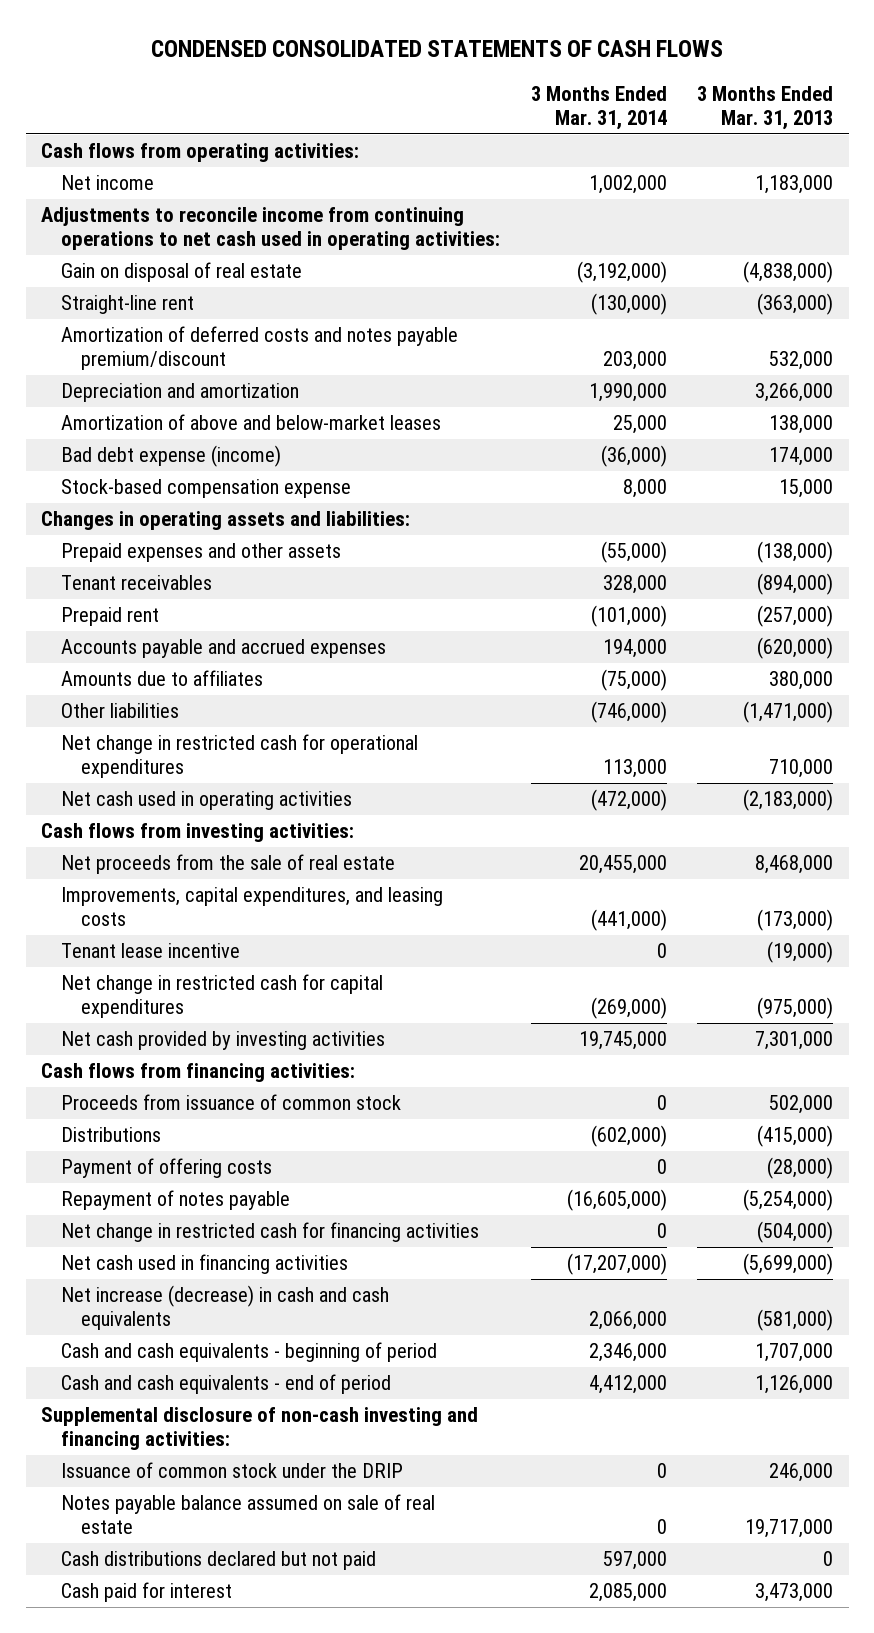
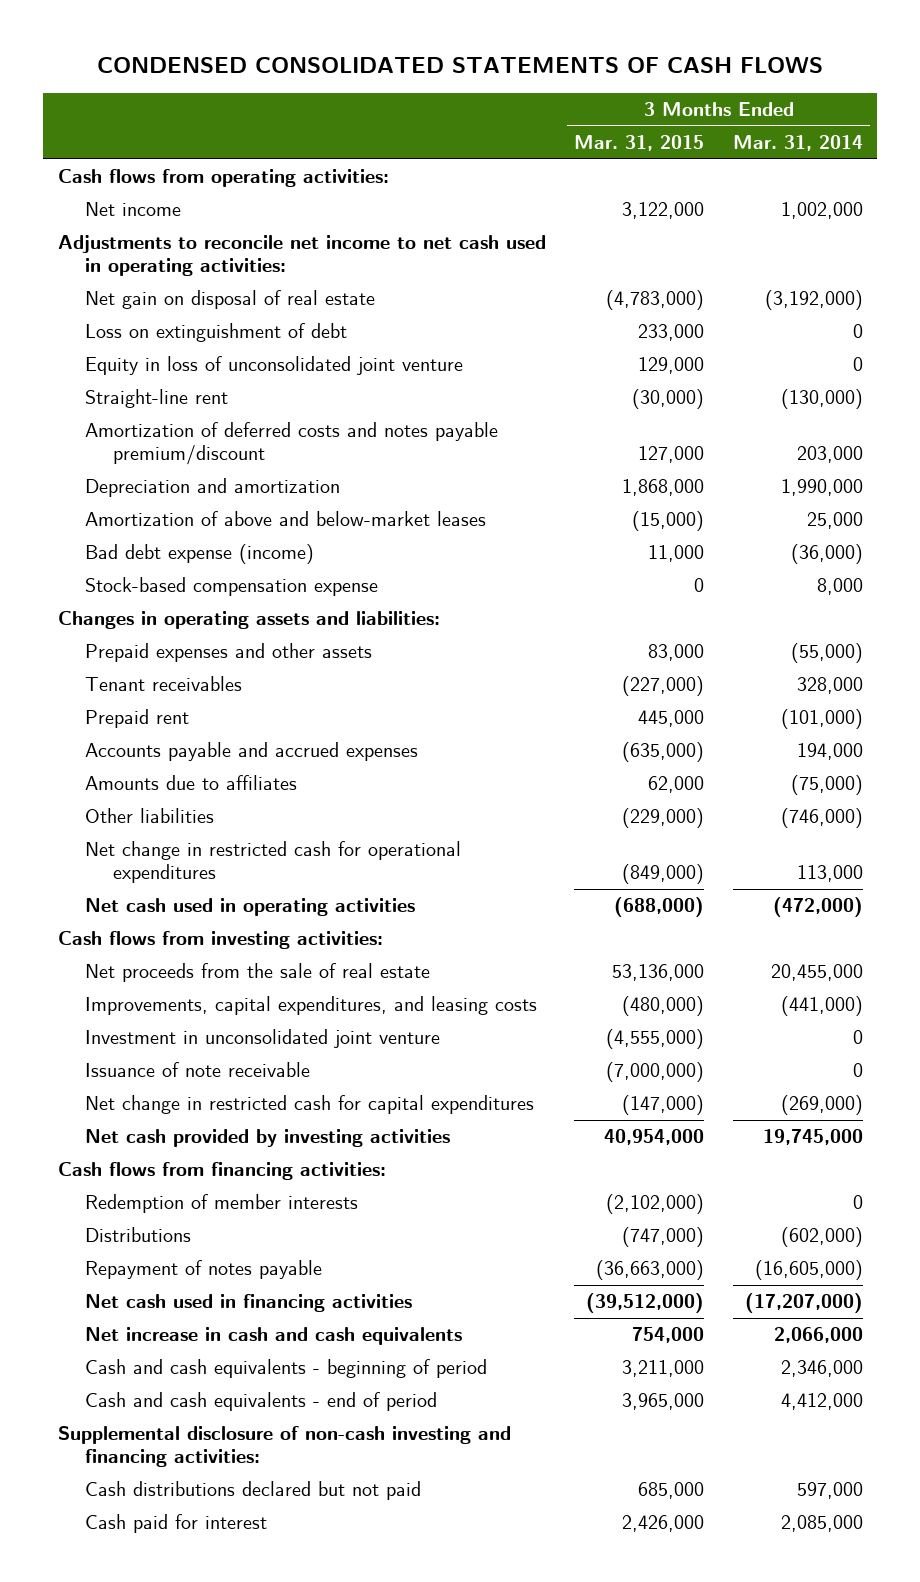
- | 3 Months Ended Mar. 31, 2014 | 3 Months Ended Mar. 31, 2013
+ | 3 Months Ended Mar. 31, 2015 | 3 Months Ended Mar. 31, 2014
- Adjustments to reconcile income from continuing operations to net cash used in operating activities:
- Gain on disposal of real estate | (3,192,000) | (4,838,000)
+ Adjustments to reconcile net income to net cash used in operating activities:
+ Net gain on disposal of real estate | (4,783,000) | (3,192,000)
+ Loss on extinguishment of debt | 233,000 | 0
+ Equity in loss of unconsolidated joint venture | 129,000 | 0
- Tenant lease incentive | 0 | (19,000)
+ Investment in unconsolidated joint venture | (4,555,000) | 0
+ Issuance of note receivable | (7,000,000) | 0
- Proceeds from issuance of common stock | 0 | 502,000
+ Redemption of member interests | (2,102,000) | 0
- Payment of offering costs | 0 | (28,000)
- Net change in restricted cash for financing activities | 0 | (504,000)
- Net increase (decrease) in cash and cash equivalents | 2,066,000 | (581,000)
+ Net increase in cash and cash equivalents | 754,000 | 2,066,000
- Issuance of common stock under the DRIP | 0 | 246,000
- Notes payable balance assumed on sale of real estate | 0 | 19,717,000

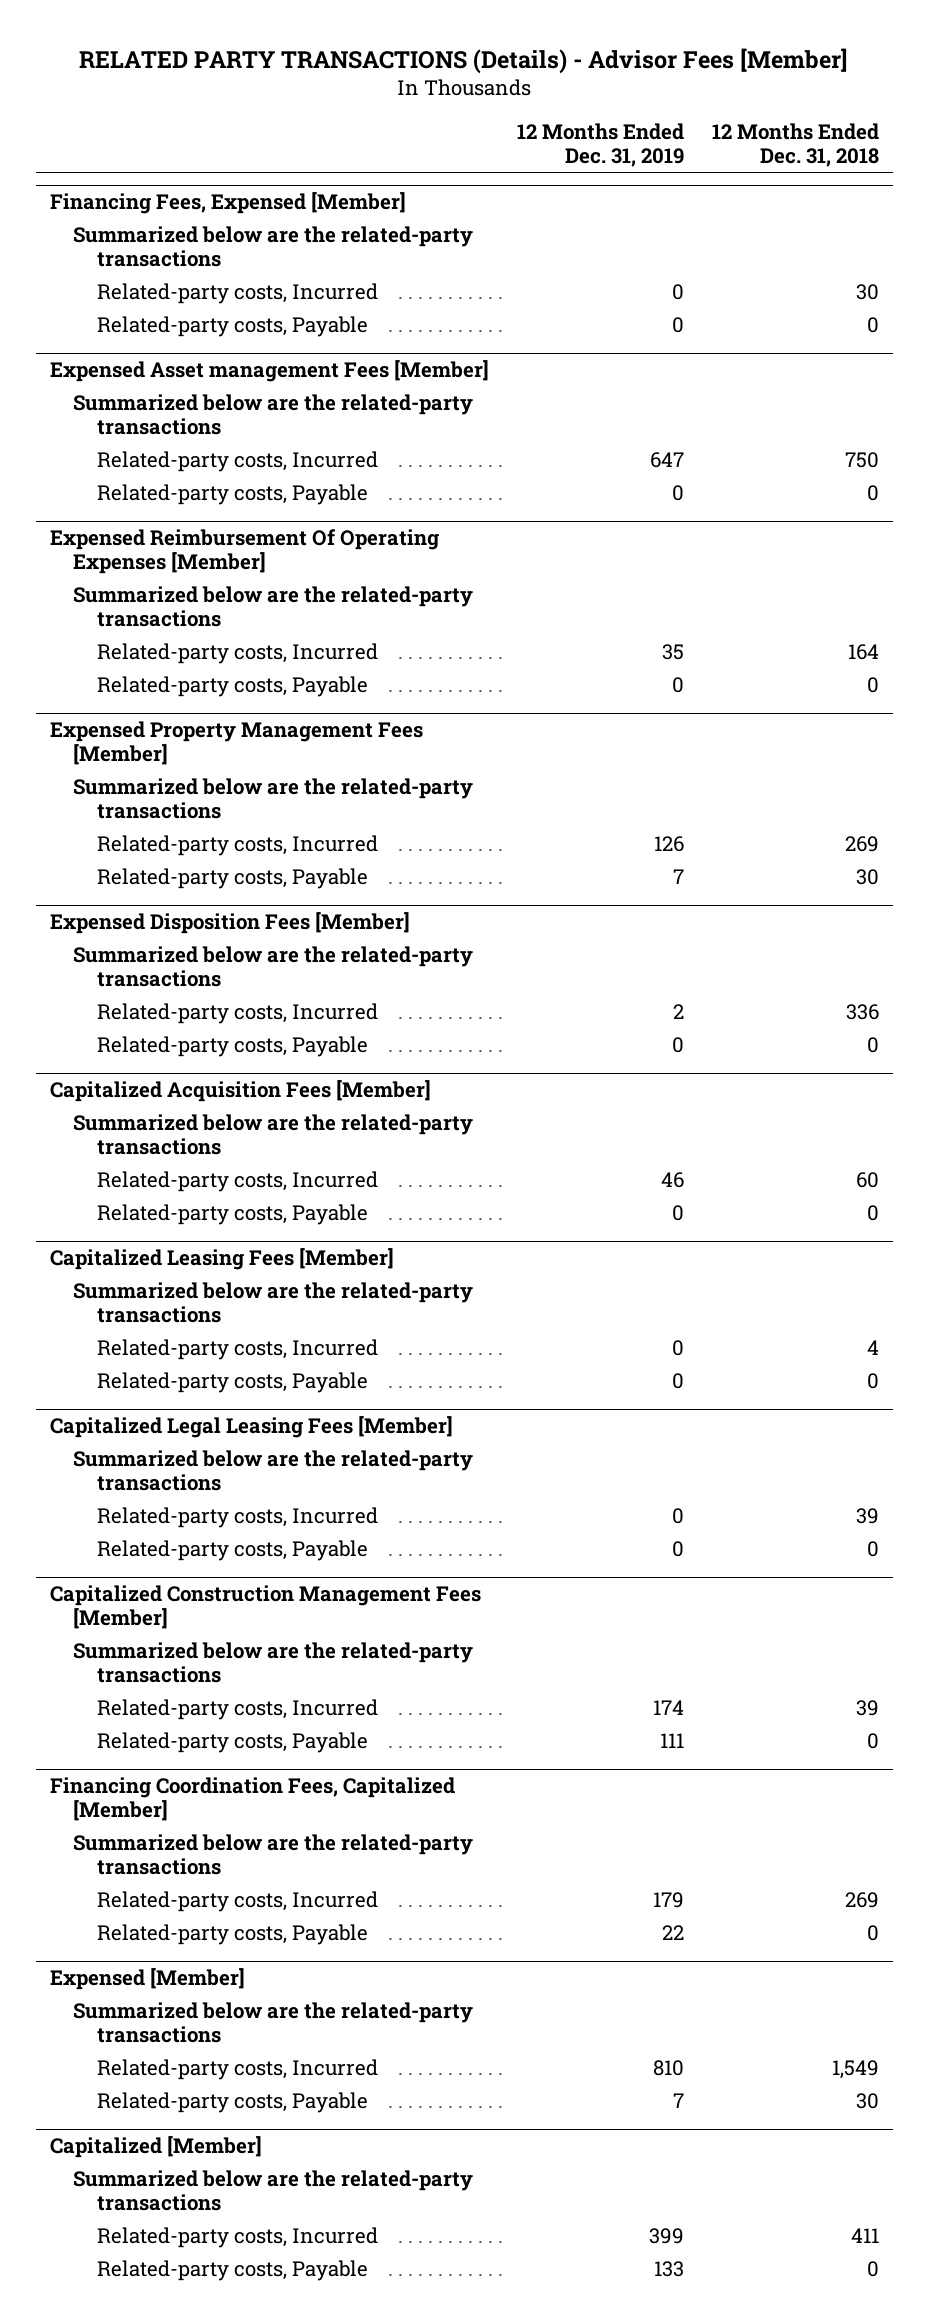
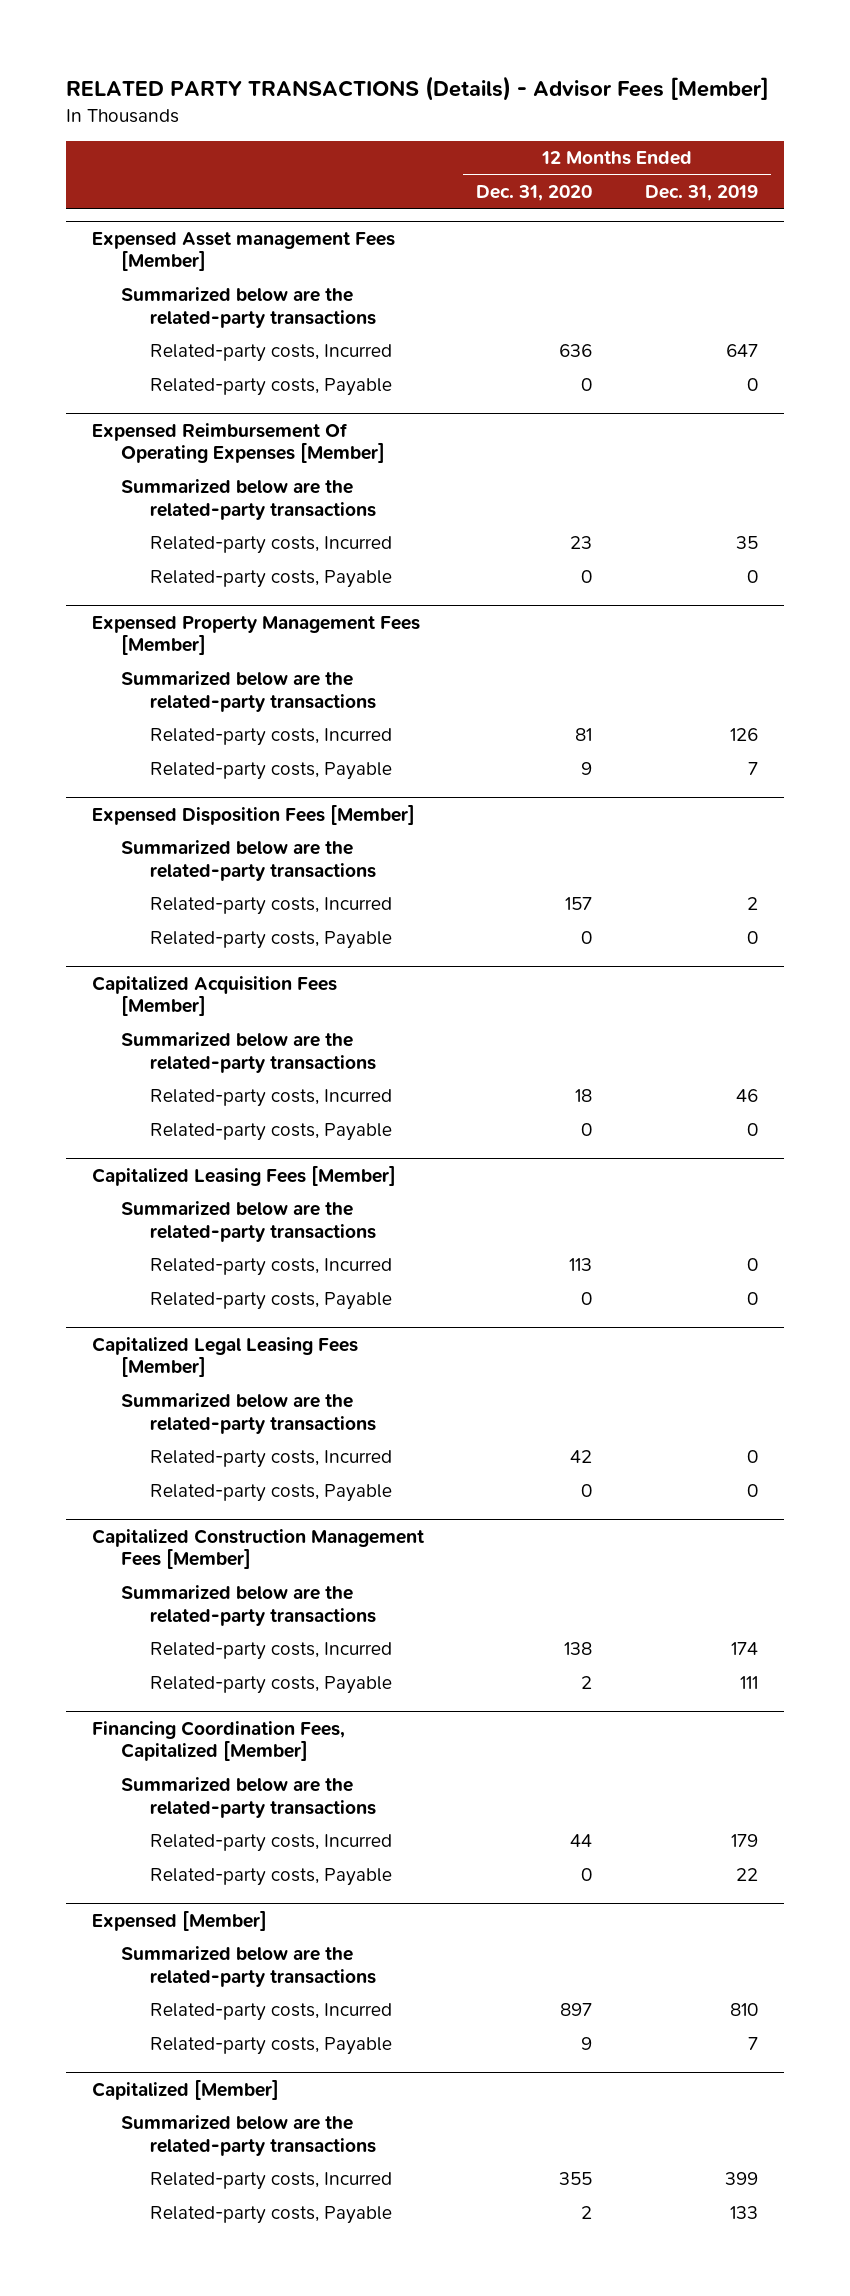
- | 12 Months Ended Dec. 31, 2019 | 12 Months Ended Dec. 31, 2018
+ | 12 Months Ended Dec. 31, 2020 | 12 Months Ended Dec. 31, 2019
- Financing Fees, Expensed [Member]
- Summarized below are the related-party transactions
- Related-party costs, Incurred | 0 | 30
- Related-party costs, Payable | 0 | 0

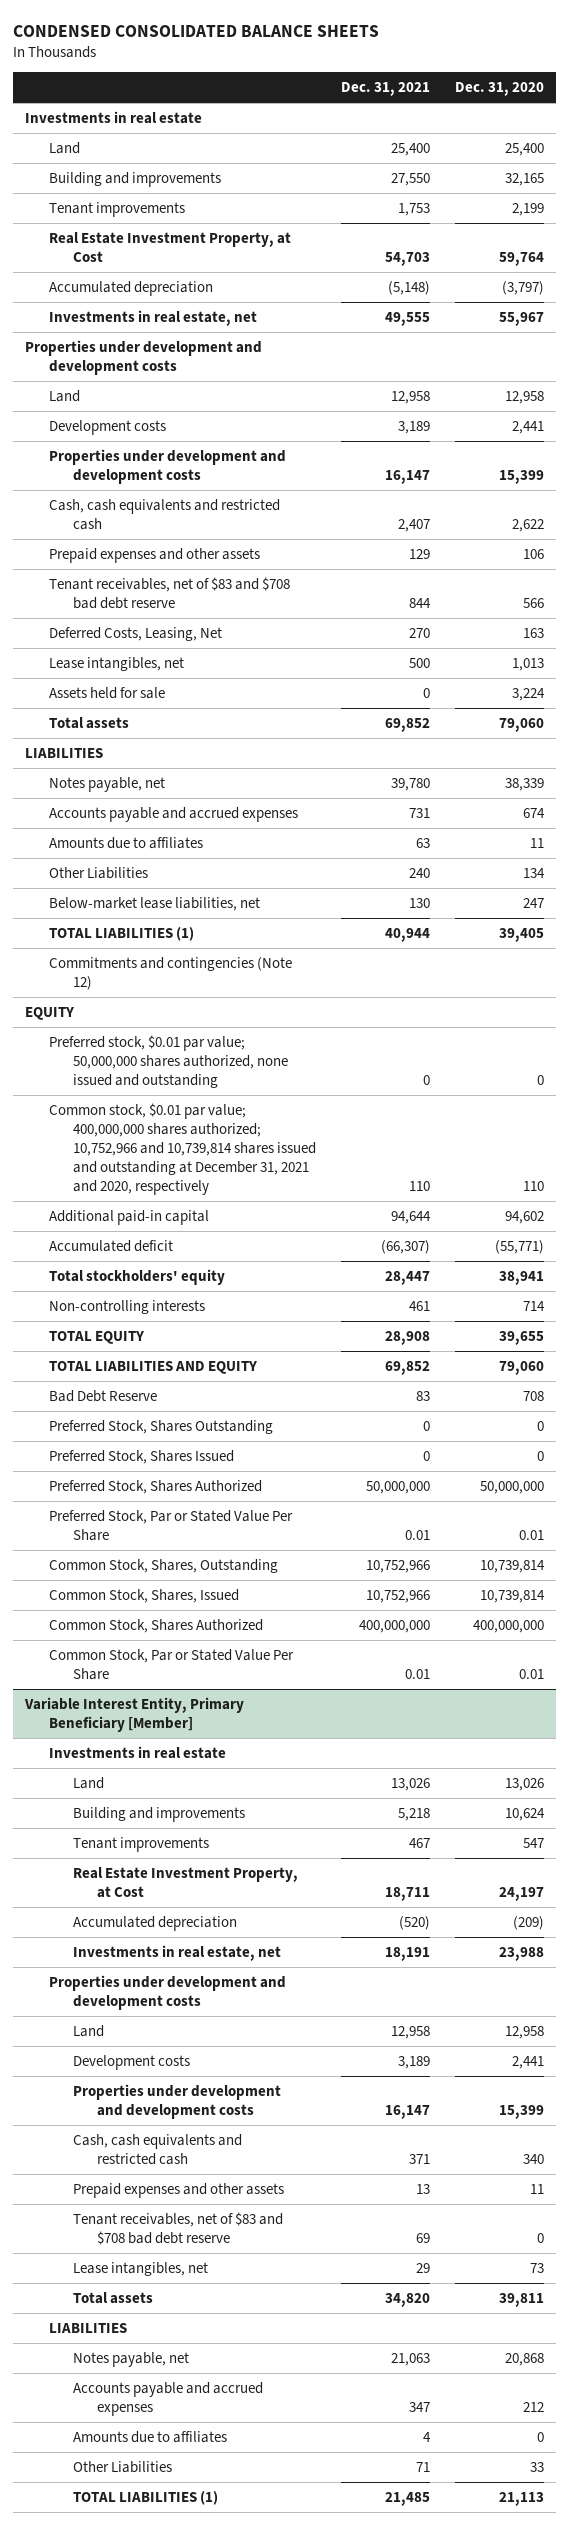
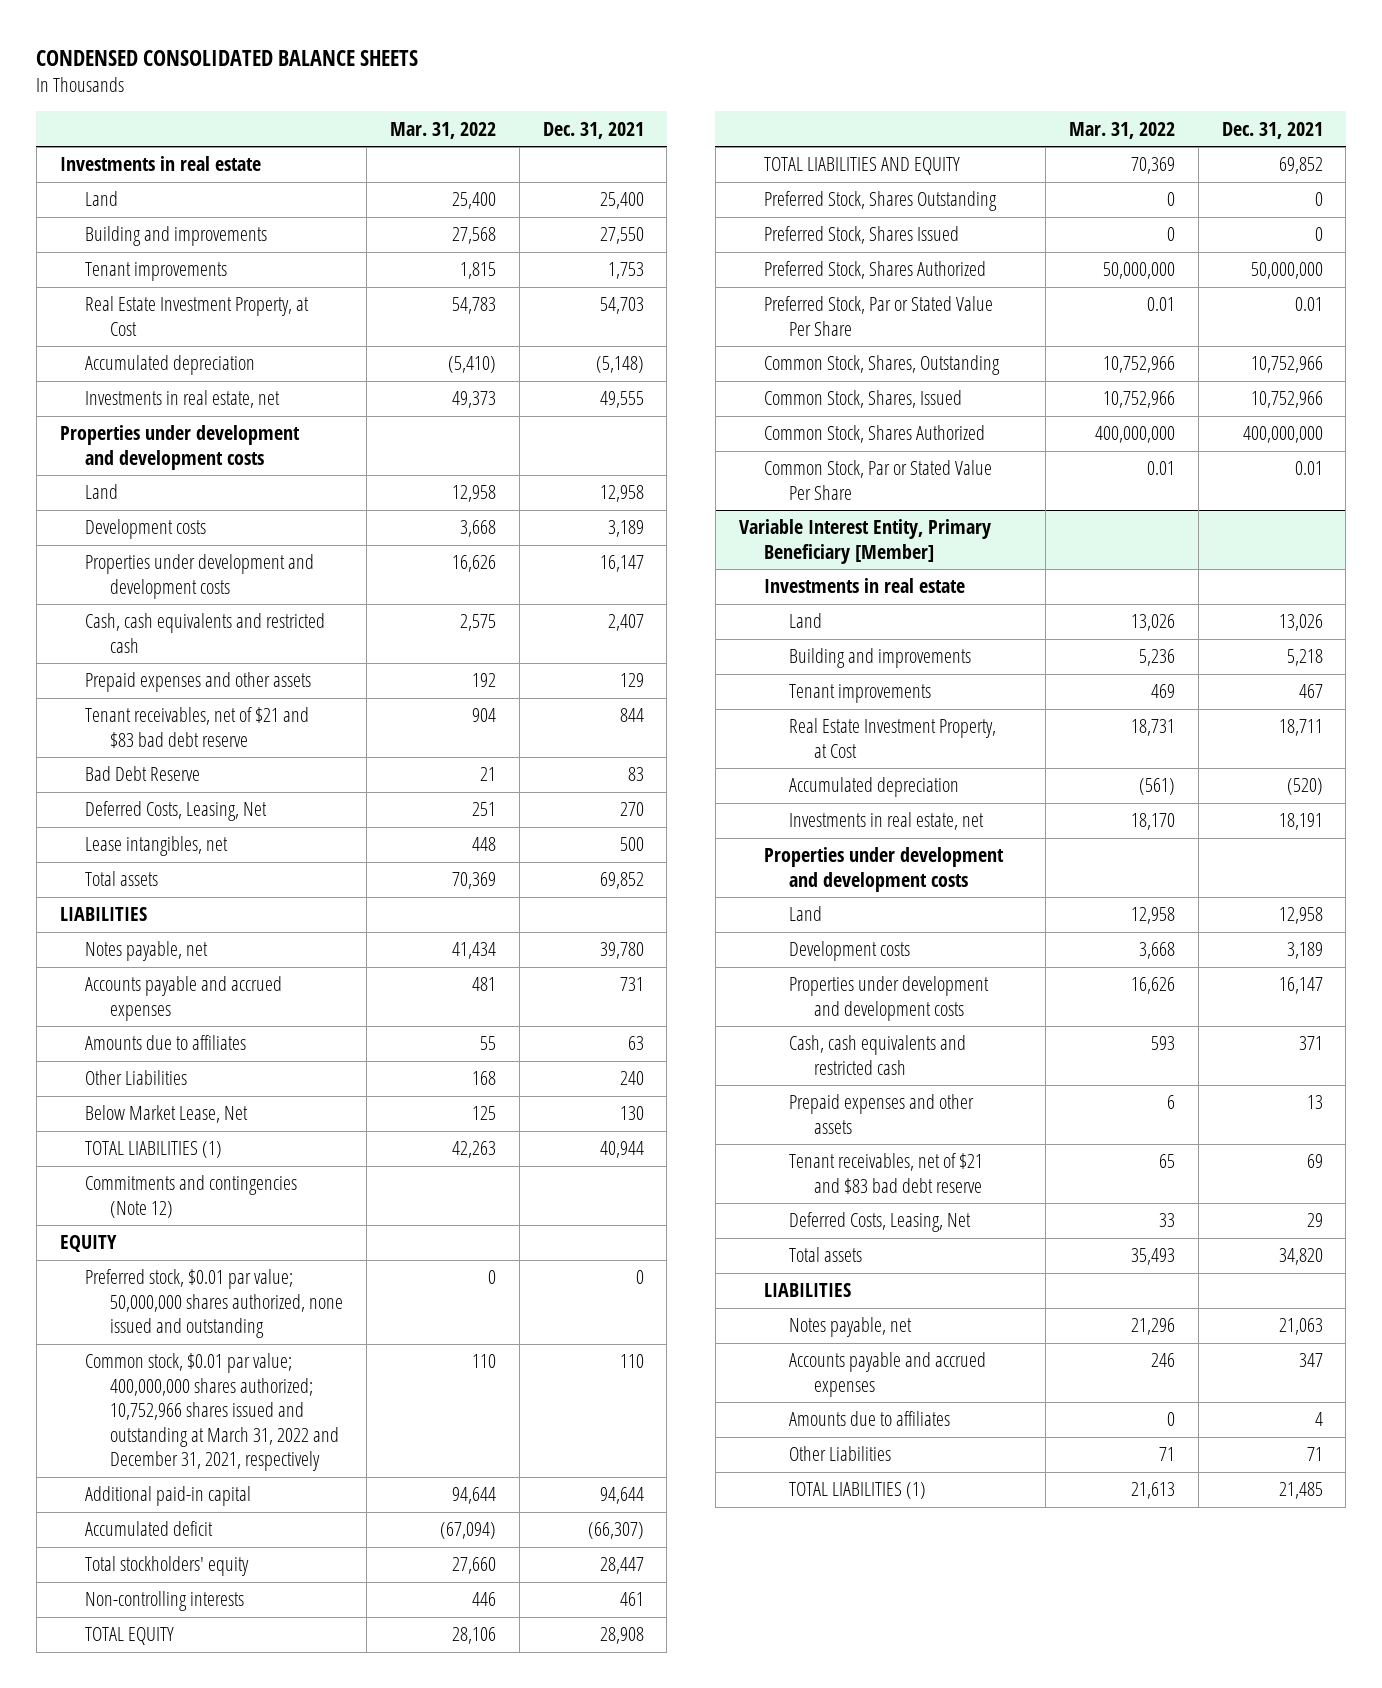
- | Dec. 31, 2021 | Dec. 31, 2020
+ | Mar. 31, 2022 | Dec. 31, 2021
- Tenant receivables, net of $83 and $708 bad debt reserve | 844 | 566
+ Tenant receivables, net of $21 and $83 bad debt reserve | 904 | 844
moved up: Bad Debt Reserve | 21 | 83
- Assets held for sale | 0 | 3,224
- Below-market lease liabilities, net | 130 | 247
+ Below Market Lease, Net | 125 | 130
- Common stock, $0.01 par value; 400,000,000 shares authorized; 10,752,966 and 10,739,814 shares issued and outstanding at December 31, 2021 and 2020, respectively | 110 | 110
+ Common stock, $0.01 par value; 400,000,000 shares authorized; 10,752,966 shares issued and outstanding at March 31, 2022 and December 31, 2021, respectively | 110 | 110
@ Variable Interest Entity, Primary Beneficiary [Member]
- Tenant receivables, net of $83 and $708 bad debt reserve | 69 | 0
- Lease intangibles, net | 29 | 73
+ Tenant receivables, net of $21 and $83 bad debt reserve | 65 | 69
+ Deferred Costs, Leasing, Net | 33 | 29

